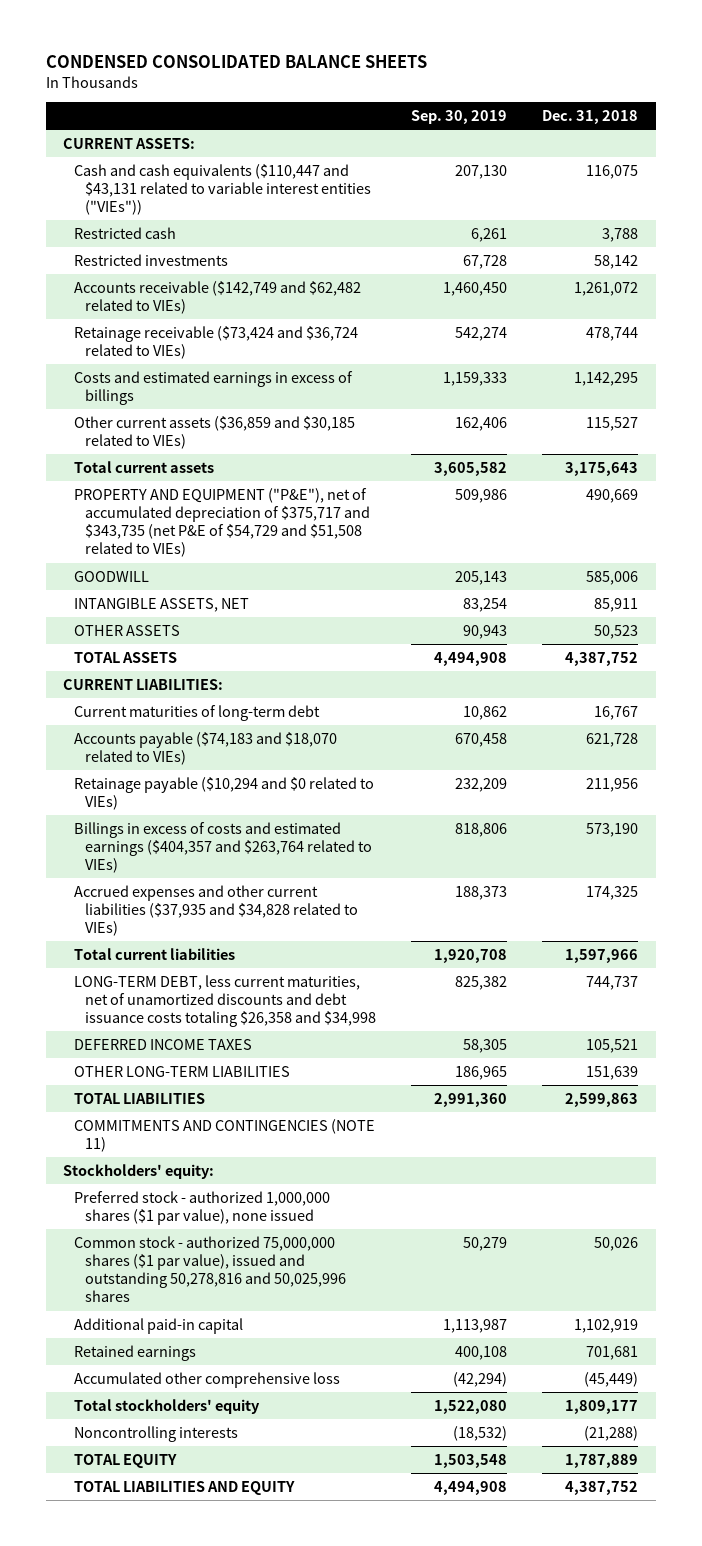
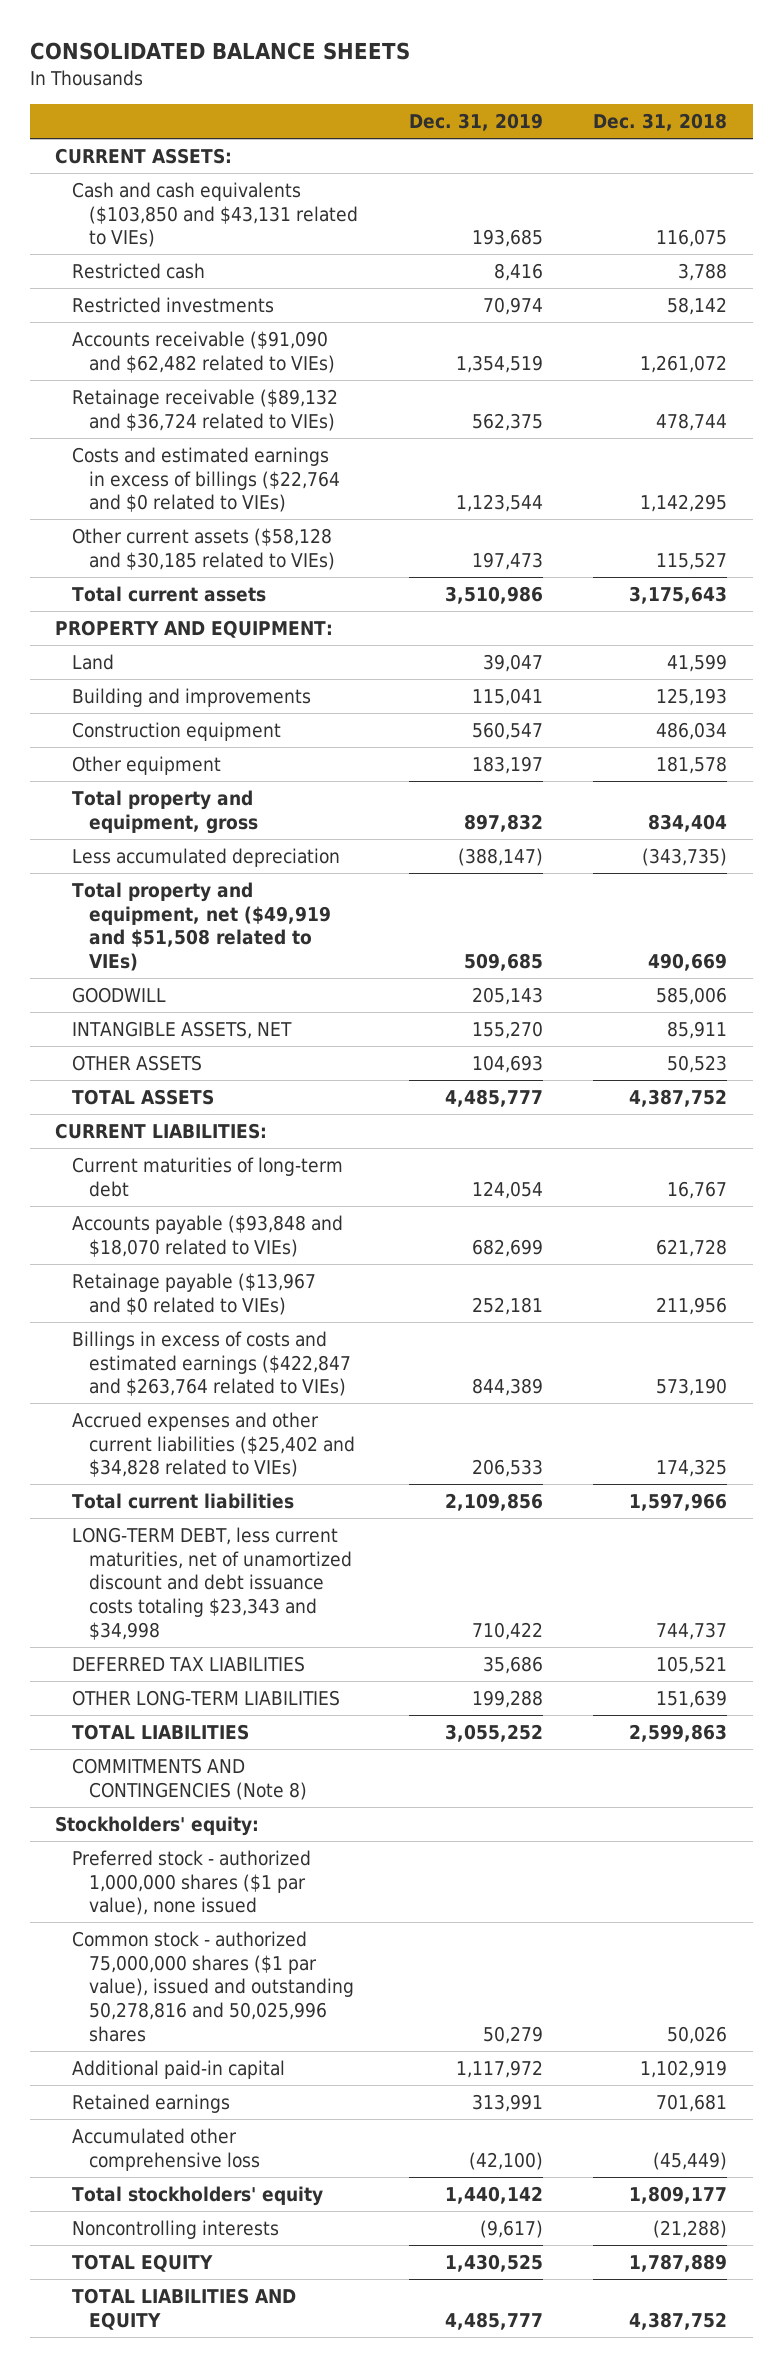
- CONDENSED CONSOLIDATED BALANCE SHEETS
+ CONSOLIDATED BALANCE SHEETS
- | Sep. 30, 2019 | Dec. 31, 2018
+ | Dec. 31, 2019 | Dec. 31, 2018
- Cash and cash equivalents ($110,447 and $43,131 related to variable interest entities ("VIEs")) | 207,130 | 116,075
+ Cash and cash equivalents ($103,850 and $43,131 related to VIEs) | 193,685 | 116,075
- Accounts receivable ($142,749 and $62,482 related to VIEs) | 1,460,450 | 1,261,072
- Retainage receivable ($73,424 and $36,724 related to VIEs) | 542,274 | 478,744
- Costs and estimated earnings in excess of billings | 1,159,333 | 1,142,295
- Other current assets ($36,859 and $30,185 related to VIEs) | 162,406 | 115,527
+ Accounts receivable ($91,090 and $62,482 related to VIEs) | 1,354,519 | 1,261,072
+ Retainage receivable ($89,132 and $36,724 related to VIEs) | 562,375 | 478,744
+ Costs and estimated earnings in excess of billings ($22,764 and $0 related to VIEs) | 1,123,544 | 1,142,295
+ Other current assets ($58,128 and $30,185 related to VIEs) | 197,473 | 115,527
- PROPERTY AND EQUIPMENT ("P&E"), net of accumulated depreciation of $375,717 and $343,735 (net P&E of $54,729 and $51,508 related to VIEs) | 509,986 | 490,669
+ PROPERTY AND EQUIPMENT:
+ Land | 39,047 | 41,599
+ Building and improvements | 115,041 | 125,193
+ Construction equipment | 560,547 | 486,034
+ Other equipment | 183,197 | 181,578
+ Total property and equipment, gross | 897,832 | 834,404
+ Less accumulated depreciation | (388,147) | (343,735)
+ Total property and equipment, net ($49,919 and $51,508 related to VIEs) | 509,685 | 490,669
- Accounts payable ($74,183 and $18,070 related to VIEs) | 670,458 | 621,728
- Retainage payable ($10,294 and $0 related to VIEs) | 232,209 | 211,956
- Billings in excess of costs and estimated earnings ($404,357 and $263,764 related to VIEs) | 818,806 | 573,190
- Accrued expenses and other current liabilities ($37,935 and $34,828 related to VIEs) | 188,373 | 174,325
+ Accounts payable ($93,848 and $18,070 related to VIEs) | 682,699 | 621,728
+ Retainage payable ($13,967 and $0 related to VIEs) | 252,181 | 211,956
+ Billings in excess of costs and estimated earnings ($422,847 and $263,764 related to VIEs) | 844,389 | 573,190
+ Accrued expenses and other current liabilities ($25,402 and $34,828 related to VIEs) | 206,533 | 174,325
- LONG-TERM DEBT, less current maturities, net of unamortized discounts and debt issuance costs totaling $26,358 and $34,998 | 825,382 | 744,737
- DEFERRED INCOME TAXES | 58,305 | 105,521
+ LONG-TERM DEBT, less current maturities, net of unamortized discount and debt issuance costs totaling $23,343 and $34,998 | 710,422 | 744,737
+ DEFERRED TAX LIABILITIES | 35,686 | 105,521
- COMMITMENTS AND CONTINGENCIES (NOTE 11)
+ COMMITMENTS AND CONTINGENCIES (Note 8)

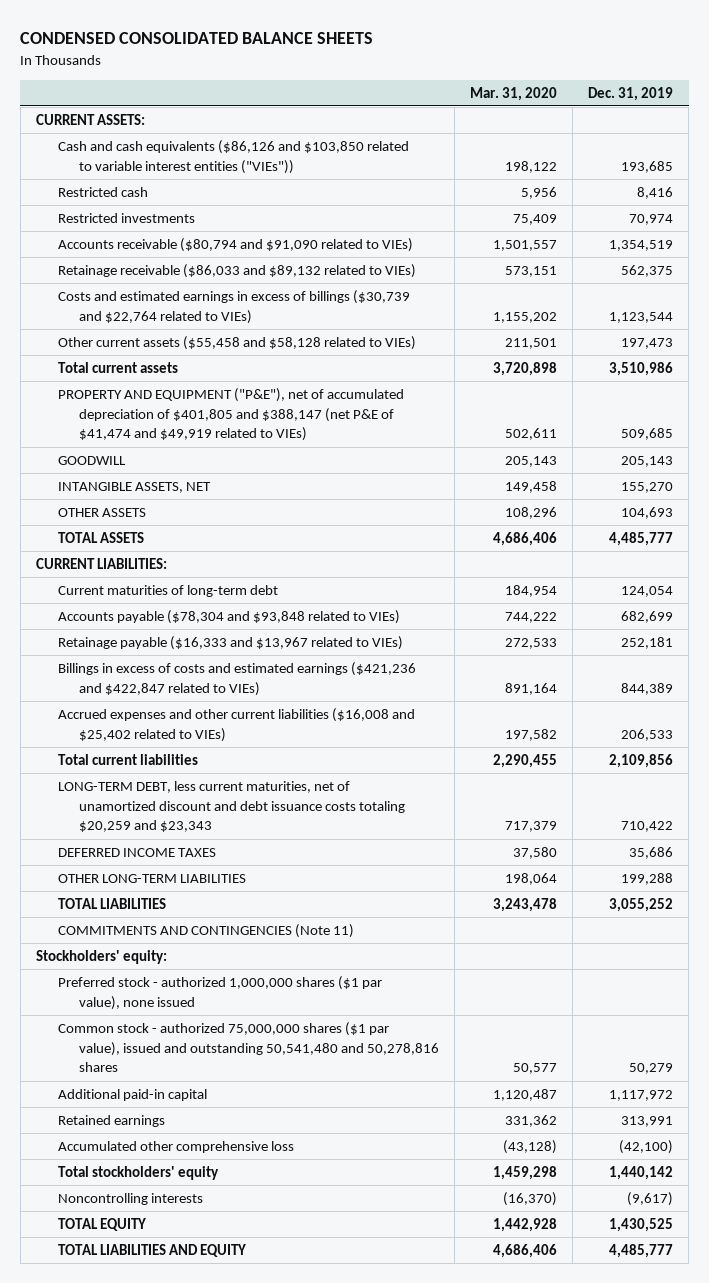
- CONSOLIDATED BALANCE SHEETS
+ CONDENSED CONSOLIDATED BALANCE SHEETS
- | Dec. 31, 2019 | Dec. 31, 2018
+ | Mar. 31, 2020 | Dec. 31, 2019
- Cash and cash equivalents ($103,850 and $43,131 related to VIEs) | 193,685 | 116,075
+ Cash and cash equivalents ($86,126 and $103,850 related to variable interest entities ("VIEs")) | 198,122 | 193,685
- Accounts receivable ($91,090 and $62,482 related to VIEs) | 1,354,519 | 1,261,072
- Retainage receivable ($89,132 and $36,724 related to VIEs) | 562,375 | 478,744
- Costs and estimated earnings in excess of billings ($22,764 and $0 related to VIEs) | 1,123,544 | 1,142,295
- Other current assets ($58,128 and $30,185 related to VIEs) | 197,473 | 115,527
+ Accounts receivable ($80,794 and $91,090 related to VIEs) | 1,501,557 | 1,354,519
+ Retainage receivable ($86,033 and $89,132 related to VIEs) | 573,151 | 562,375
+ Costs and estimated earnings in excess of billings ($30,739 and $22,764 related to VIEs) | 1,155,202 | 1,123,544
+ Other current assets ($55,458 and $58,128 related to VIEs) | 211,501 | 197,473
- PROPERTY AND EQUIPMENT:
- Land | 39,047 | 41,599
- Building and improvements | 115,041 | 125,193
- Construction equipment | 560,547 | 486,034
- Other equipment | 183,197 | 181,578
- Total property and equipment, gross | 897,832 | 834,404
- Less accumulated depreciation | (388,147) | (343,735)
- Total property and equipment, net ($49,919 and $51,508 related to VIEs) | 509,685 | 490,669
+ PROPERTY AND EQUIPMENT ("P&E"), net of accumulated depreciation of $401,805 and $388,147 (net P&E of $41,474 and $49,919 related to VIEs) | 502,611 | 509,685
- Accounts payable ($93,848 and $18,070 related to VIEs) | 682,699 | 621,728
- Retainage payable ($13,967 and $0 related to VIEs) | 252,181 | 211,956
- Billings in excess of costs and estimated earnings ($422,847 and $263,764 related to VIEs) | 844,389 | 573,190
- Accrued expenses and other current liabilities ($25,402 and $34,828 related to VIEs) | 206,533 | 174,325
+ Accounts payable ($78,304 and $93,848 related to VIEs) | 744,222 | 682,699
+ Retainage payable ($16,333 and $13,967 related to VIEs) | 272,533 | 252,181
+ Billings in excess of costs and estimated earnings ($421,236 and $422,847 related to VIEs) | 891,164 | 844,389
+ Accrued expenses and other current liabilities ($16,008 and $25,402 related to VIEs) | 197,582 | 206,533
- LONG-TERM DEBT, less current maturities, net of unamortized discount and debt issuance costs totaling $23,343 and $34,998 | 710,422 | 744,737
- DEFERRED TAX LIABILITIES | 35,686 | 105,521
+ LONG-TERM DEBT, less current maturities, net of unamortized discount and debt issuance costs totaling $20,259 and $23,343 | 717,379 | 710,422
+ DEFERRED INCOME TAXES | 37,580 | 35,686
- COMMITMENTS AND CONTINGENCIES (Note 8)
+ COMMITMENTS AND CONTINGENCIES (Note 11)
- Common stock - authorized 75,000,000 shares ($1 par value), issued and outstanding 50,278,816 and 50,025,996 shares | 50,279 | 50,026
+ Common stock - authorized 75,000,000 shares ($1 par value), issued and outstanding 50,541,480 and 50,278,816 shares | 50,577 | 50,279

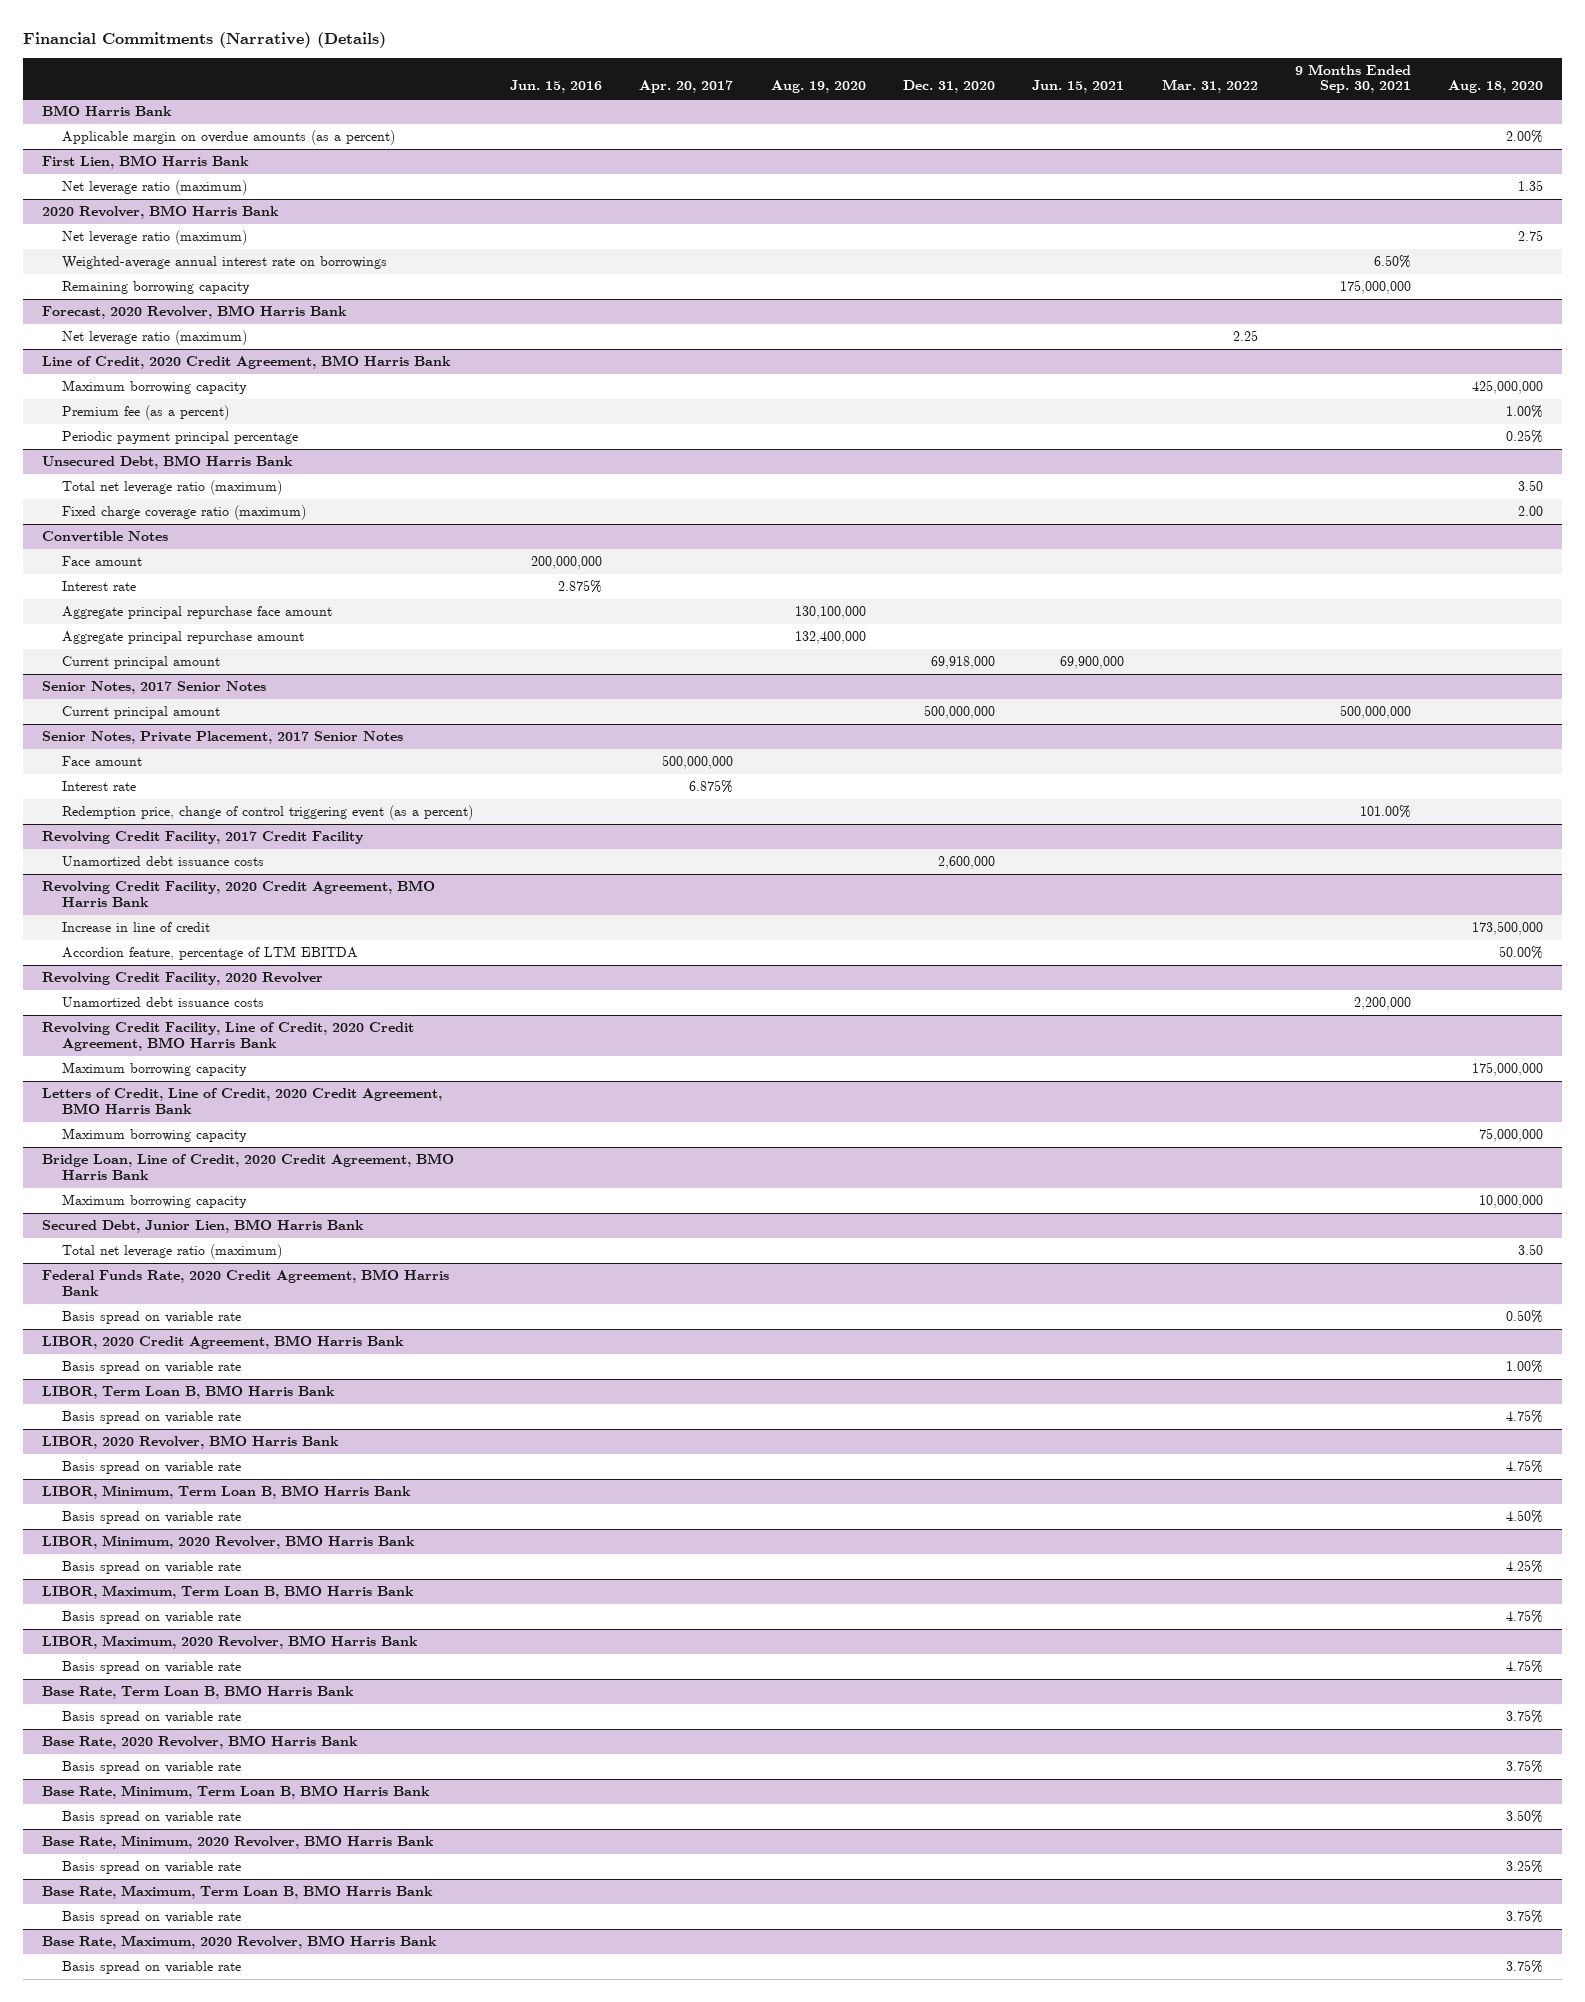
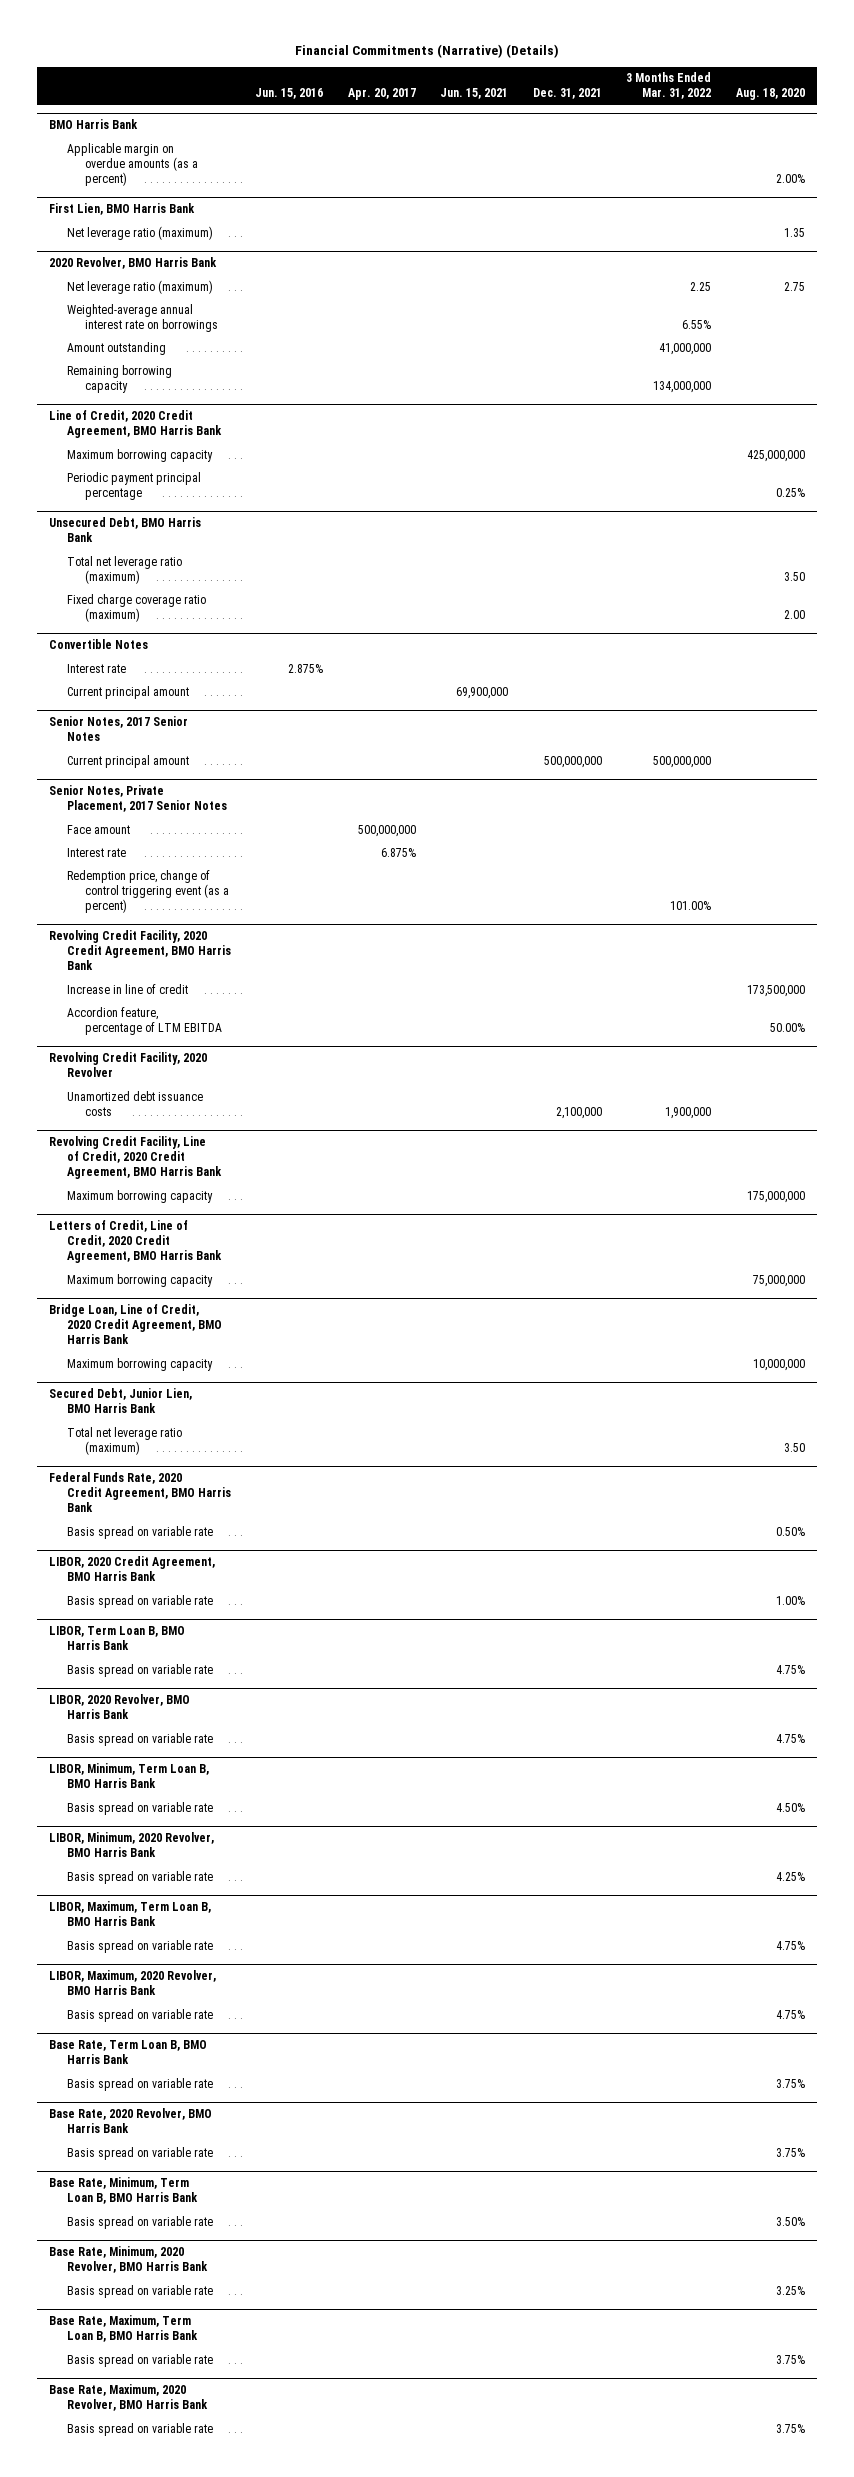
- | Jun. 15, 2016 | Apr. 20, 2017 | Aug. 19, 2020 | Dec. 31, 2020 | Jun. 15, 2021 | Mar. 31, 2022 | 9 Months Ended Sep. 30, 2021 | Aug. 18, 2020
+ | Jun. 15, 2016 | Apr. 20, 2017 | Jun. 15, 2021 | Dec. 31, 2021 | 3 Months Ended Mar. 31, 2022 | Aug. 18, 2020
@ 2020 Revolver, BMO Harris Bank
+ Amount outstanding | | | | | 41,000,000 |
- Forecast, 2020 Revolver, BMO Harris Bank
- Net leverage ratio (maximum) | | | | | | 2.25 | |
@ Line of Credit, 2020 Credit Agreement, BMO Harris Bank
- Premium fee (as a percent) | | | | | | | | 1.00%
@ Convertible Notes
- Face amount | 200,000,000 | | | | | | |
- Aggregate principal repurchase face amount | | | 130,100,000 | | | | |
- Aggregate principal repurchase amount | | | 132,400,000 | | | | |
- Revolving Credit Facility, 2017 Credit Facility
- Unamortized debt issuance costs | | | | 2,600,000 | | | |

